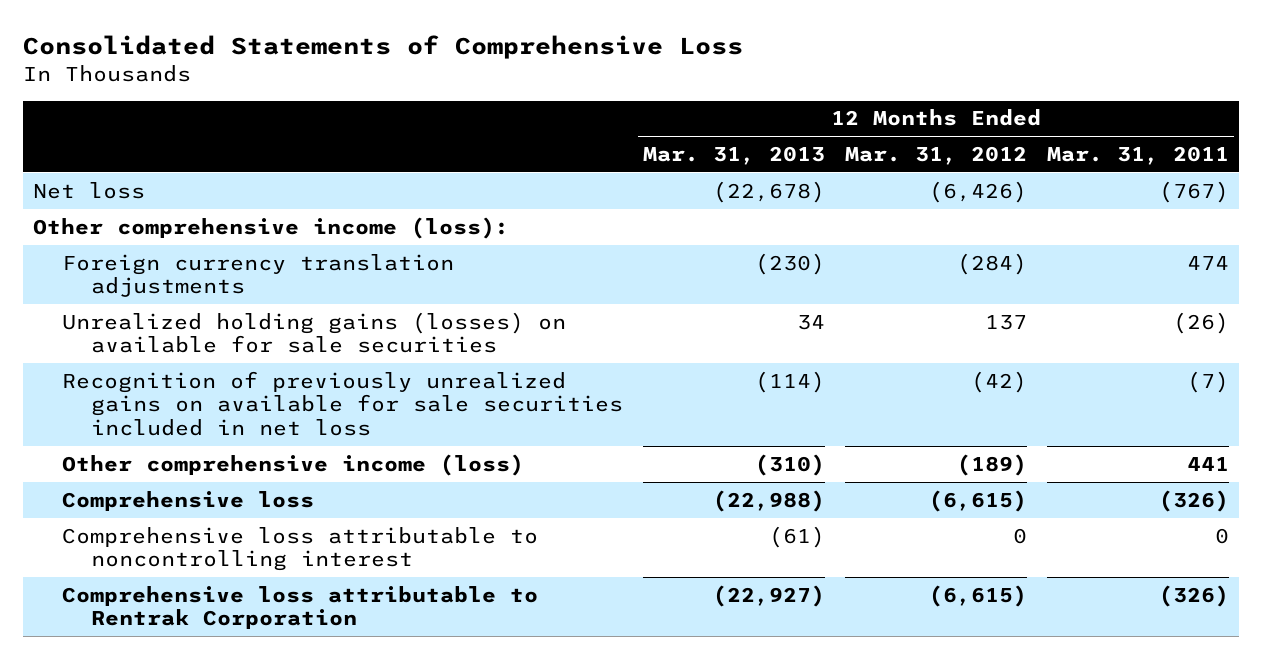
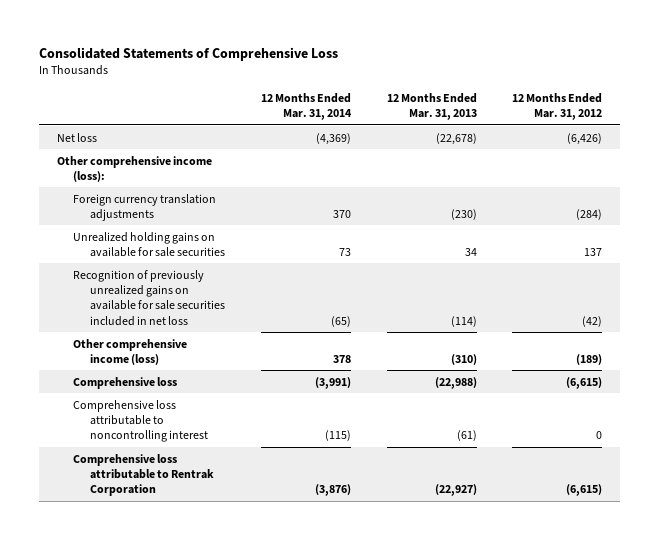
- | 12 Months Ended Mar. 31, 2013 | 12 Months Ended Mar. 31, 2012 | 12 Months Ended Mar. 31, 2011
+ | 12 Months Ended Mar. 31, 2014 | 12 Months Ended Mar. 31, 2013 | 12 Months Ended Mar. 31, 2012
- Unrealized holding gains (losses) on available for sale securities | 34 | 137 | (26)
+ Unrealized holding gains on available for sale securities | 73 | 34 | 137

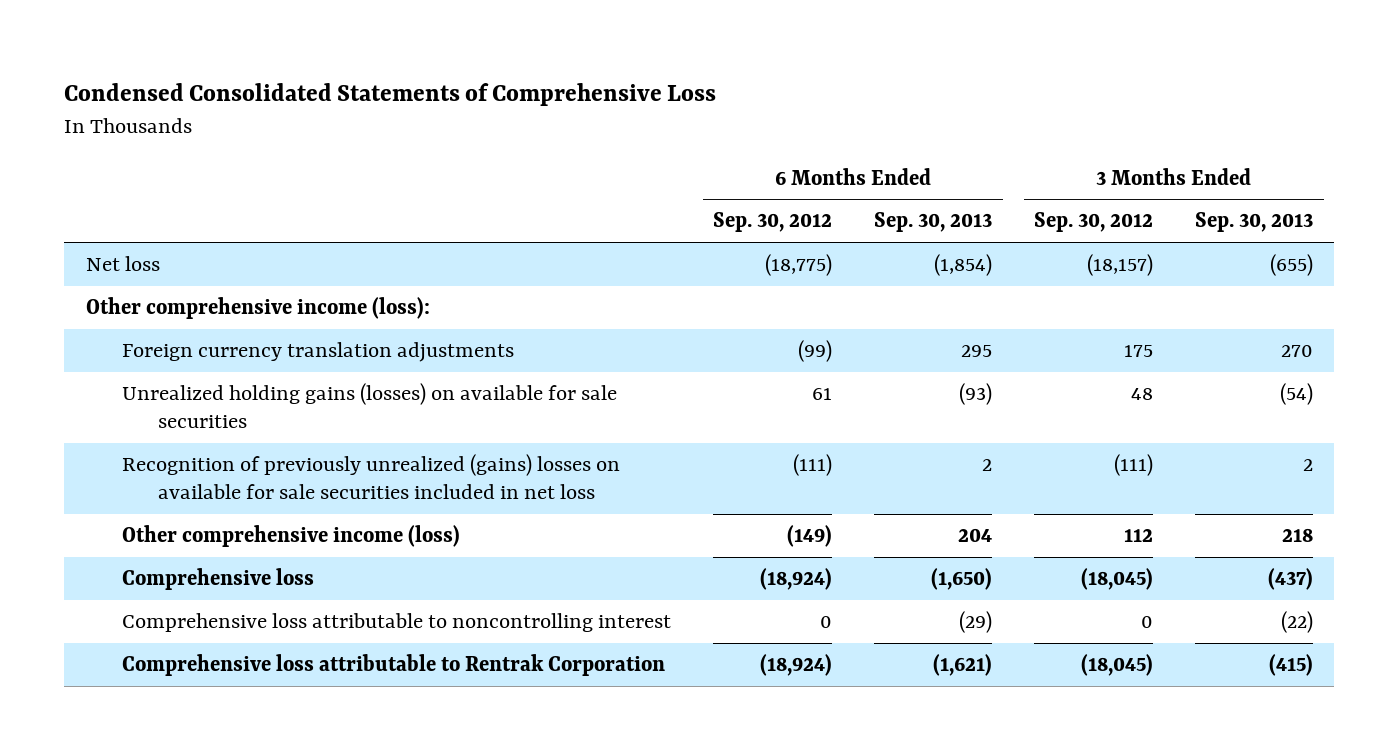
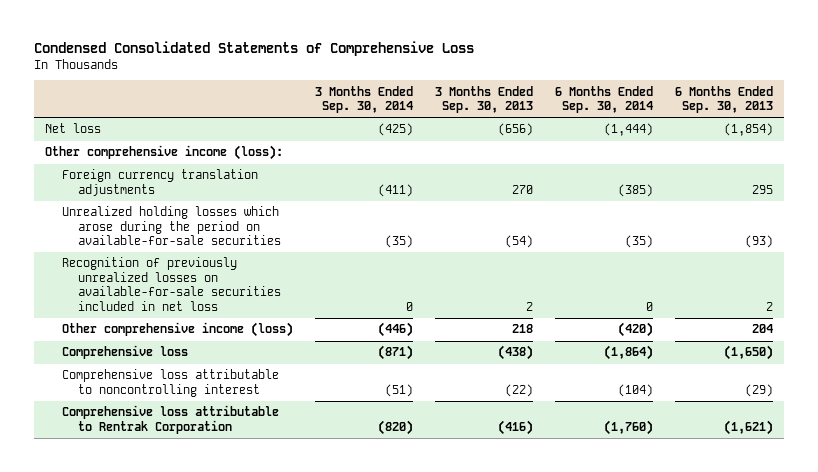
- | 6 Months Ended Sep. 30, 2012 | 6 Months Ended Sep. 30, 2013 | 3 Months Ended Sep. 30, 2012 | 3 Months Ended Sep. 30, 2013
+ | 3 Months Ended Sep. 30, 2014 | 3 Months Ended Sep. 30, 2013 | 6 Months Ended Sep. 30, 2014 | 6 Months Ended Sep. 30, 2013
- Net loss | (18,775) | (1,854) | (18,157) | (655)
+ Net loss | (425) | (656) | (1,444) | (1,854)
- Unrealized holding gains (losses) on available for sale securities | 61 | (93) | 48 | (54)
- Recognition of previously unrealized (gains) losses on available for sale securities included in net loss | (111) | 2 | (111) | 2
+ Unrealized holding losses which arose during the period on available-for-sale securities | (35) | (54) | (35) | (93)
+ Recognition of previously unrealized losses on available-for-sale securities included in net loss | 0 | 2 | 0 | 2
- Comprehensive loss | (18,924) | (1,650) | (18,045) | (437)
+ Comprehensive loss | (871) | (438) | (1,864) | (1,650)
- Comprehensive loss attributable to Rentrak Corporation | (18,924) | (1,621) | (18,045) | (415)
+ Comprehensive loss attributable to Rentrak Corporation | (820) | (416) | (1,760) | (1,621)

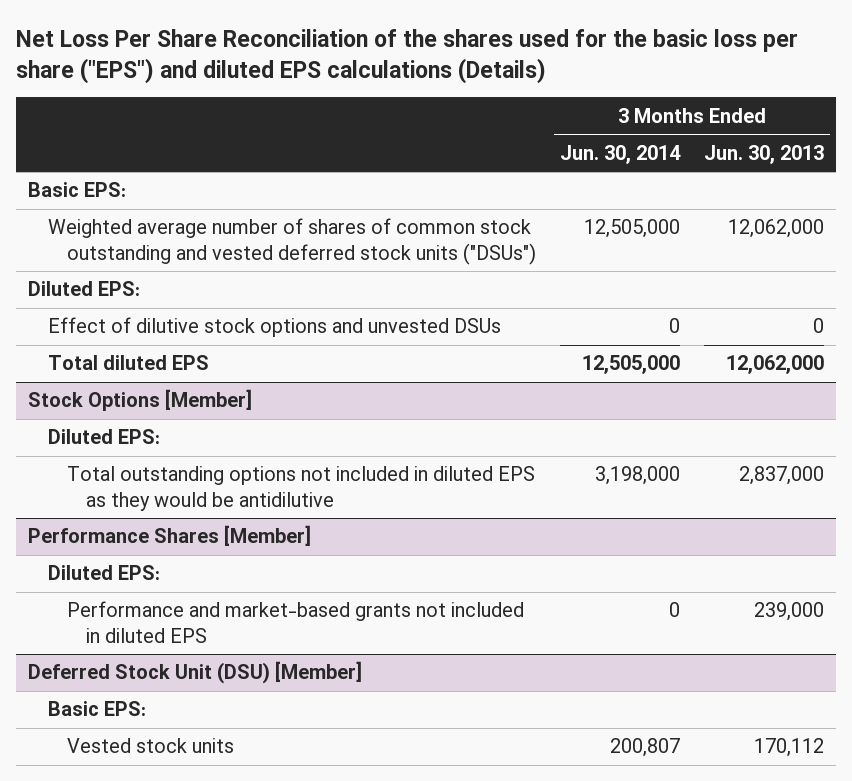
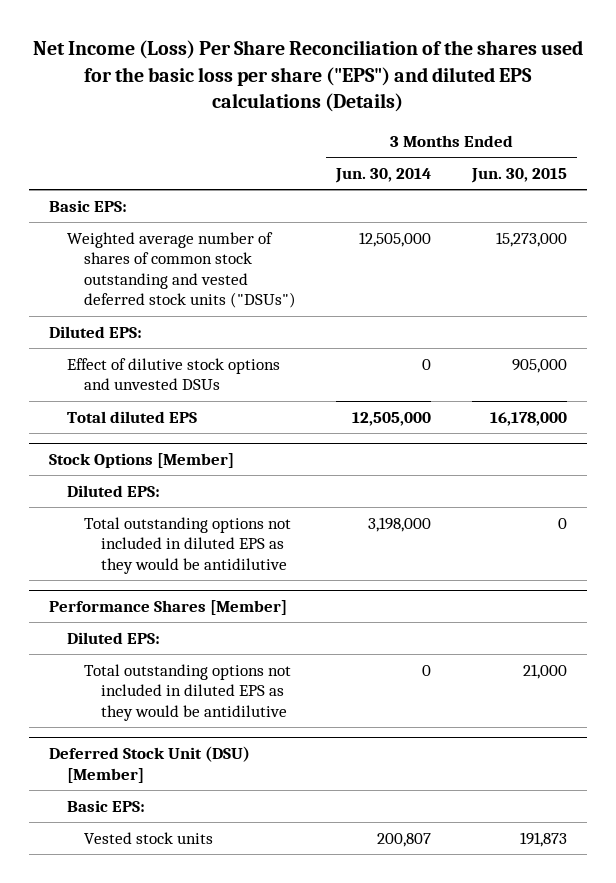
- Net Loss Per Share Reconciliation of the shares used for the basic loss per share ("EPS") and diluted EPS calculations (Details)
+ Net Income (Loss) Per Share Reconciliation of the shares used for the basic loss per share ("EPS") and diluted EPS calculations (Details)
- | 3 Months Ended Jun. 30, 2014 | 3 Months Ended Jun. 30, 2013
+ | 3 Months Ended Jun. 30, 2014 | 3 Months Ended Jun. 30, 2015
@ Performance Shares [Member]
- Performance and market-based grants not included in diluted EPS | 0 | 239,000
+ Total outstanding options not included in diluted EPS as they would be antidilutive | 0 | 21,000

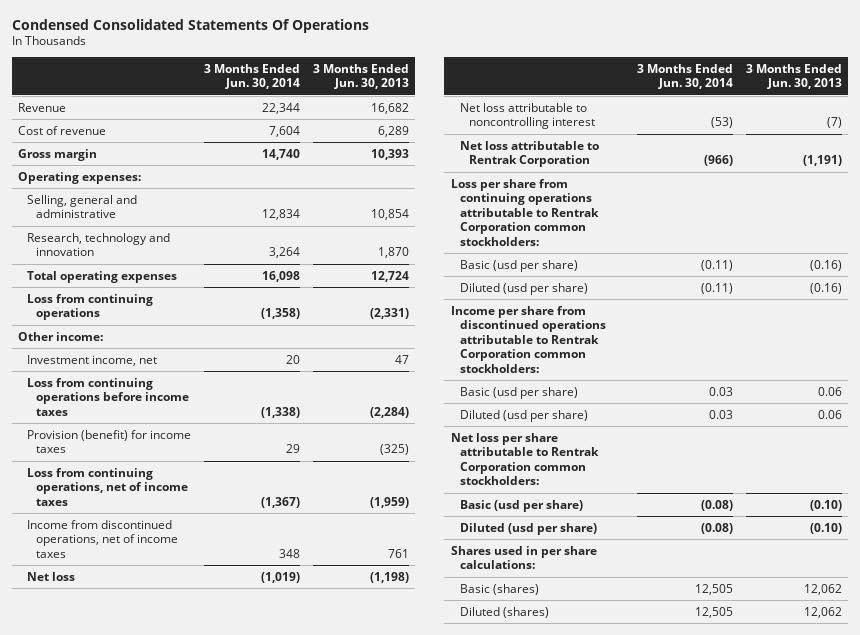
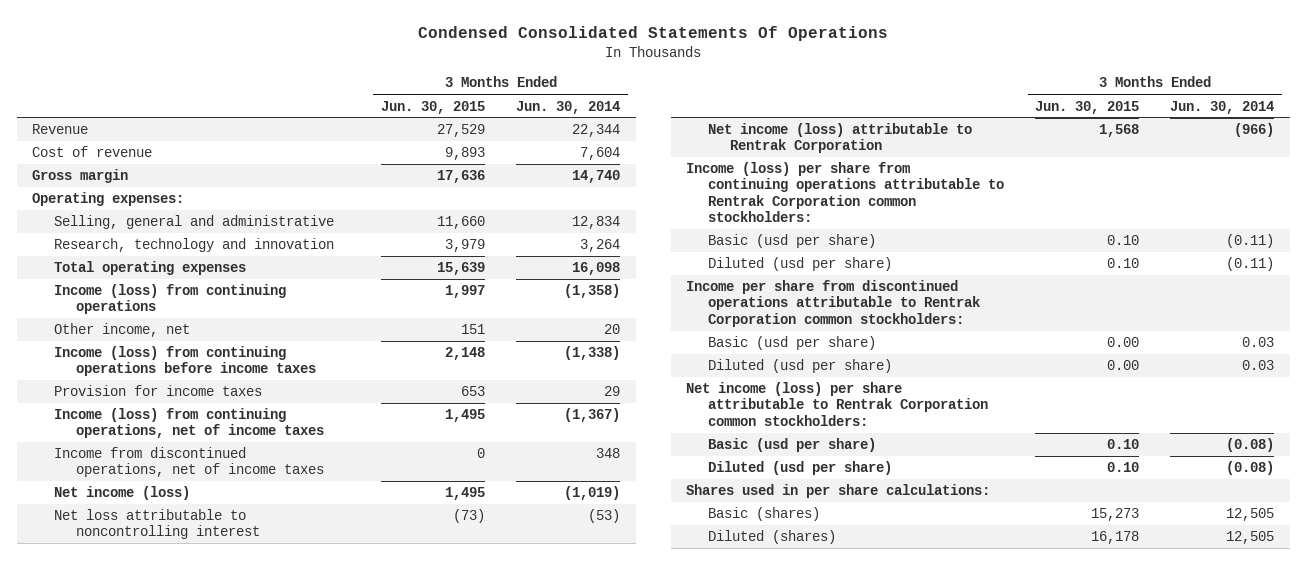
- | 3 Months Ended Jun. 30, 2014 | 3 Months Ended Jun. 30, 2013
+ | 3 Months Ended Jun. 30, 2015 | 3 Months Ended Jun. 30, 2014
- Loss from continuing operations | (1,358) | (2,331)
- Other income:
- Investment income, net | 20 | 47
- Loss from continuing operations before income taxes | (1,338) | (2,284)
- Provision (benefit) for income taxes | 29 | (325)
- Loss from continuing operations, net of income taxes | (1,367) | (1,959)
+ Income (loss) from continuing operations | 1,997 | (1,358)
+ Other income, net | 151 | 20
+ Income (loss) from continuing operations before income taxes | 2,148 | (1,338)
+ Provision for income taxes | 653 | 29
+ Income (loss) from continuing operations, net of income taxes | 1,495 | (1,367)
- Net loss | (1,019) | (1,198)
+ Net income (loss) | 1,495 | (1,019)
- Net loss attributable to Rentrak Corporation | (966) | (1,191)
- Loss per share from continuing operations attributable to Rentrak Corporation common stockholders:
+ Net income (loss) attributable to Rentrak Corporation | 1,568 | (966)
+ Income (loss) per share from continuing operations attributable to Rentrak Corporation common stockholders:
- Net loss per share attributable to Rentrak Corporation common stockholders:
+ Net income (loss) per share attributable to Rentrak Corporation common stockholders:

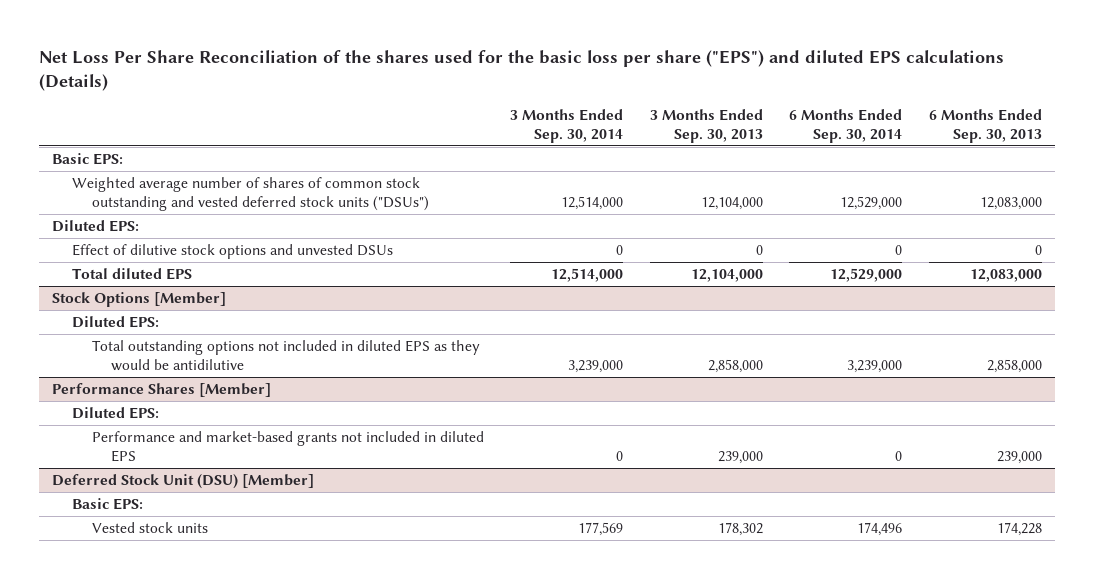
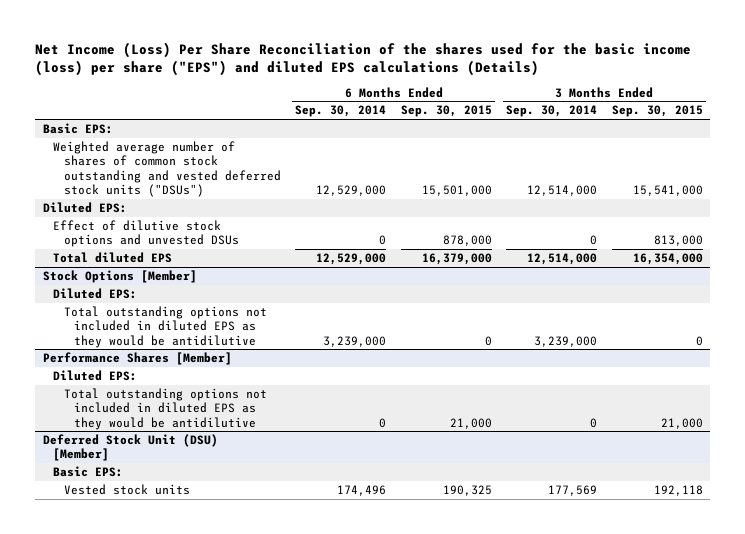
- Net Loss Per Share Reconciliation of the shares used for the basic loss per share ("EPS") and diluted EPS calculations (Details)
+ Net Income (Loss) Per Share Reconciliation of the shares used for the basic income (loss) per share ("EPS") and diluted EPS calculations (Details)
- | 3 Months Ended Sep. 30, 2014 | 3 Months Ended Sep. 30, 2013 | 6 Months Ended Sep. 30, 2014 | 6 Months Ended Sep. 30, 2013
+ | 6 Months Ended Sep. 30, 2014 | 6 Months Ended Sep. 30, 2015 | 3 Months Ended Sep. 30, 2014 | 3 Months Ended Sep. 30, 2015
@ Performance Shares [Member]
- Performance and market-based grants not included in diluted EPS | 0 | 239,000 | 0 | 239,000
+ Total outstanding options not included in diluted EPS as they would be antidilutive | 0 | 21,000 | 0 | 21,000

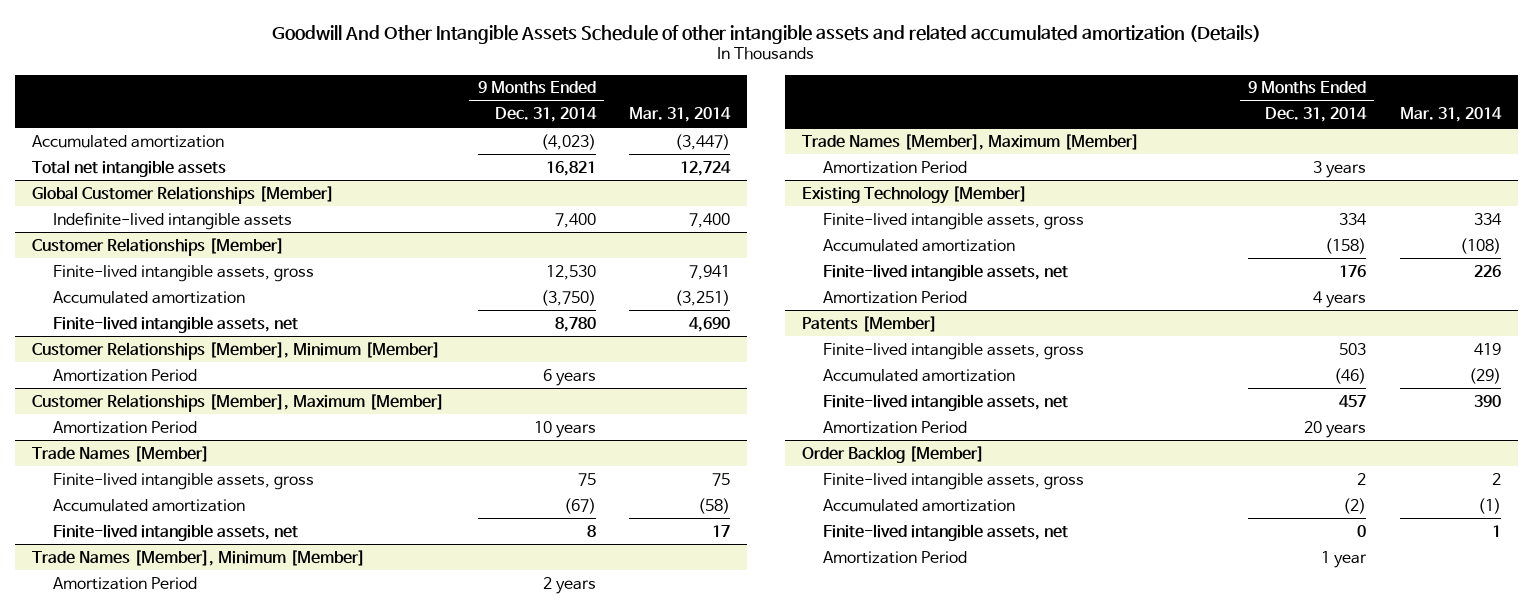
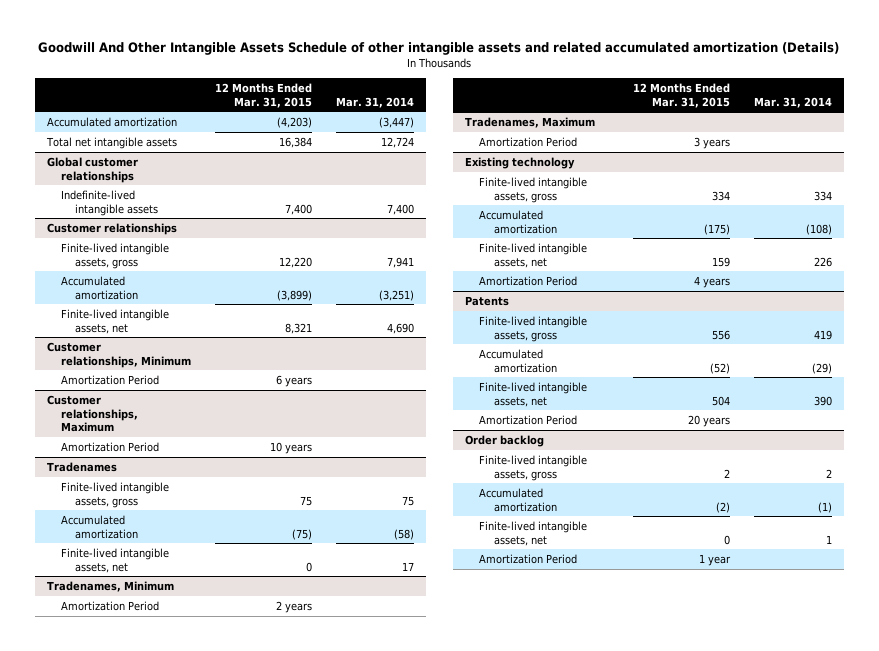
- | 9 Months Ended Dec. 31, 2014 | Mar. 31, 2014
+ | 12 Months Ended Mar. 31, 2015 | Mar. 31, 2014
- Global Customer Relationships [Member]
+ Global customer relationships
- Customer Relationships [Member]
+ Customer relationships
- Customer Relationships [Member], Minimum [Member]
+ Customer relationships, Minimum
- Customer Relationships [Member], Maximum [Member]
+ Customer relationships, Maximum
- Trade Names [Member]
+ Tradenames
- Trade Names [Member], Minimum [Member]
+ Tradenames, Minimum
- Trade Names [Member], Maximum [Member]
+ Tradenames, Maximum
- Existing Technology [Member]
+ Existing technology
- Patents [Member]
+ Patents
- Order Backlog [Member]
+ Order backlog

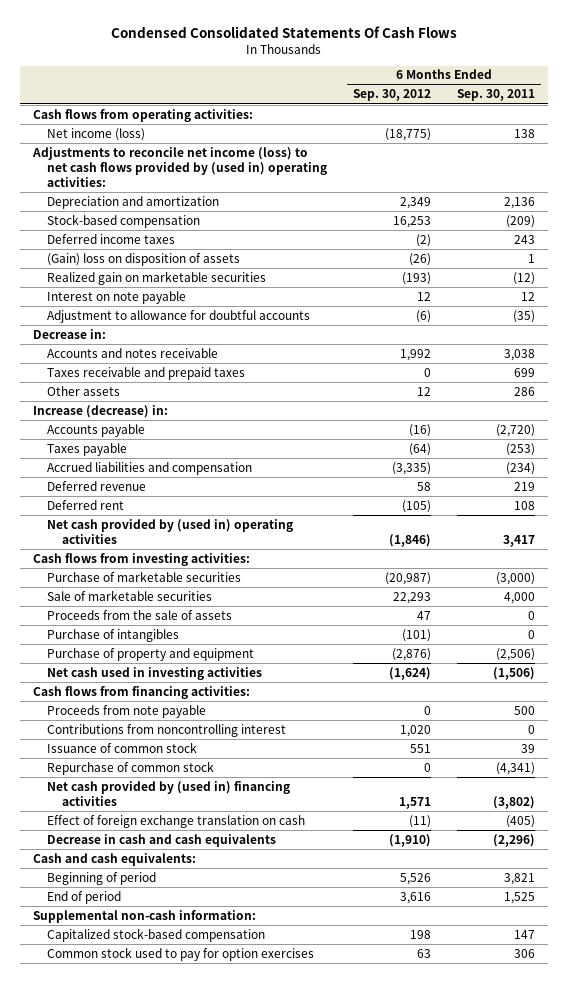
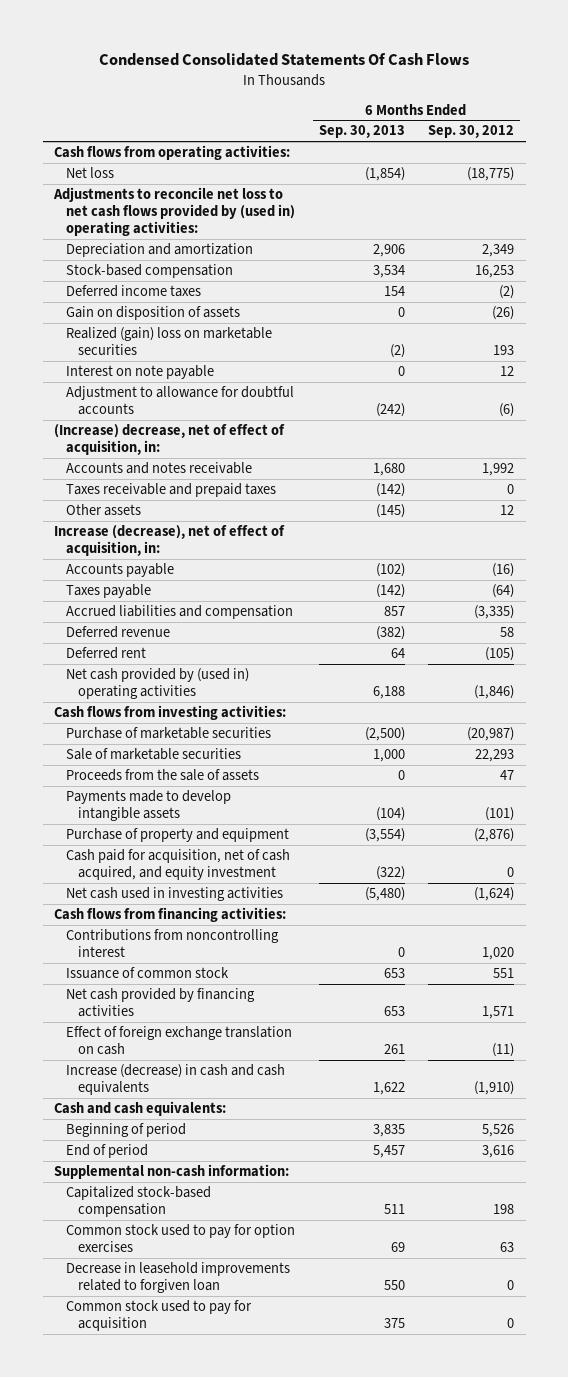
- | 6 Months Ended Sep. 30, 2012 | 6 Months Ended Sep. 30, 2011
+ | 6 Months Ended Sep. 30, 2013 | 6 Months Ended Sep. 30, 2012
- Net income (loss) | (18,775) | 138
- Adjustments to reconcile net income (loss) to net cash flows provided by (used in) operating activities:
+ Net loss | (1,854) | (18,775)
+ Adjustments to reconcile net loss to net cash flows provided by (used in) operating activities:
- (Gain) loss on disposition of assets | (26) | 1
- Realized gain on marketable securities | (193) | (12)
+ Gain on disposition of assets | 0 | (26)
+ Realized (gain) loss on marketable securities | (2) | 193
- Decrease in:
+ (Increase) decrease, net of effect of acquisition, in:
- Increase (decrease) in:
+ Increase (decrease), net of effect of acquisition, in:
- Purchase of intangibles | (101) | 0
+ Payments made to develop intangible assets | (104) | (101)
+ Cash paid for acquisition, net of cash acquired, and equity investment | (322) | 0
- Proceeds from note payable | 0 | 500
- Repurchase of common stock | 0 | (4,341)
- Net cash provided by (used in) financing activities | 1,571 | (3,802)
+ Net cash provided by financing activities | 653 | 1,571
- Decrease in cash and cash equivalents | (1,910) | (2,296)
+ Increase (decrease) in cash and cash equivalents | 1,622 | (1,910)
+ Decrease in leasehold improvements related to forgiven loan | 550 | 0
+ Common stock used to pay for acquisition | 375 | 0

